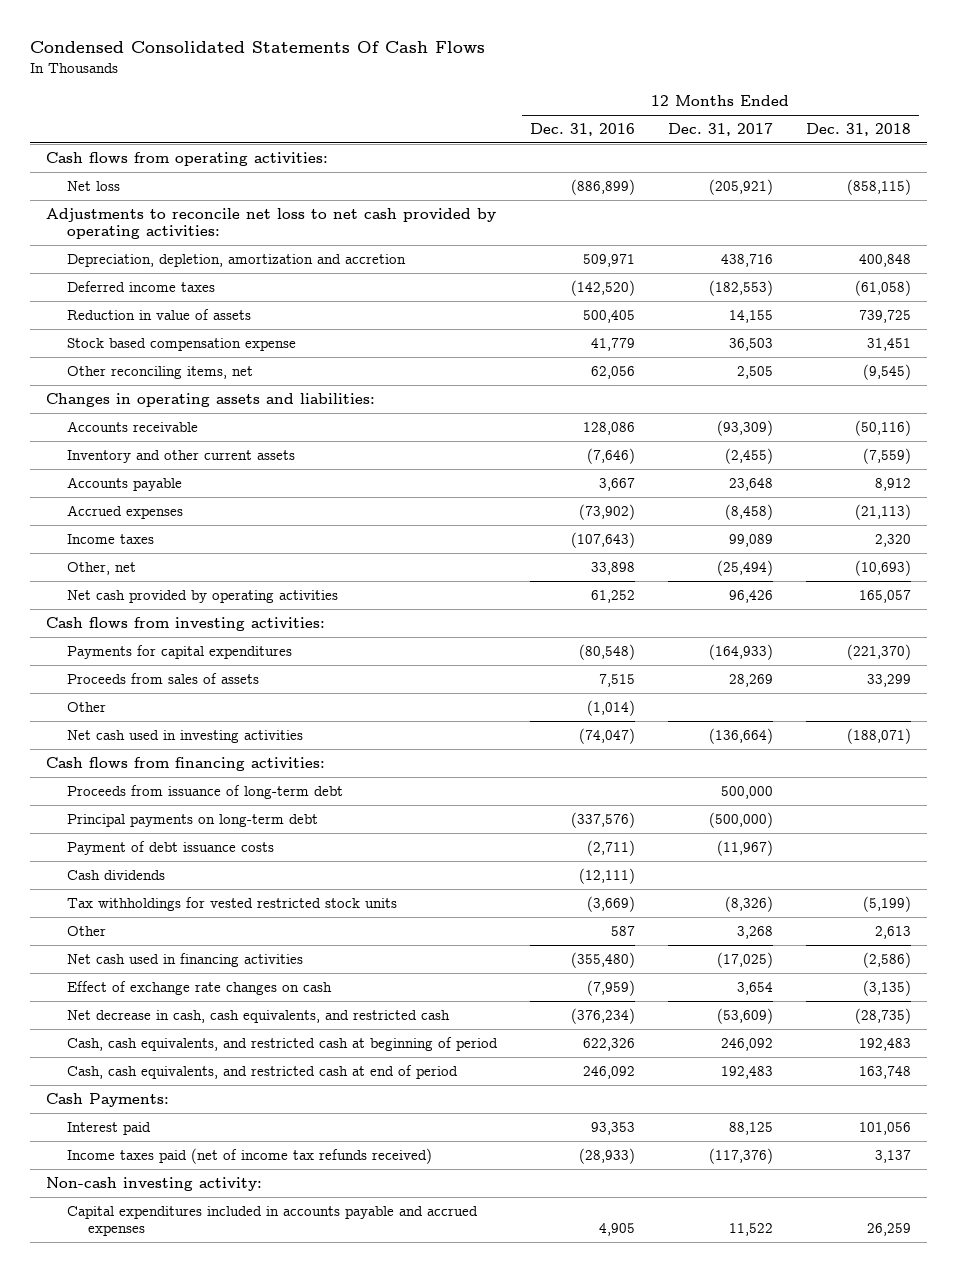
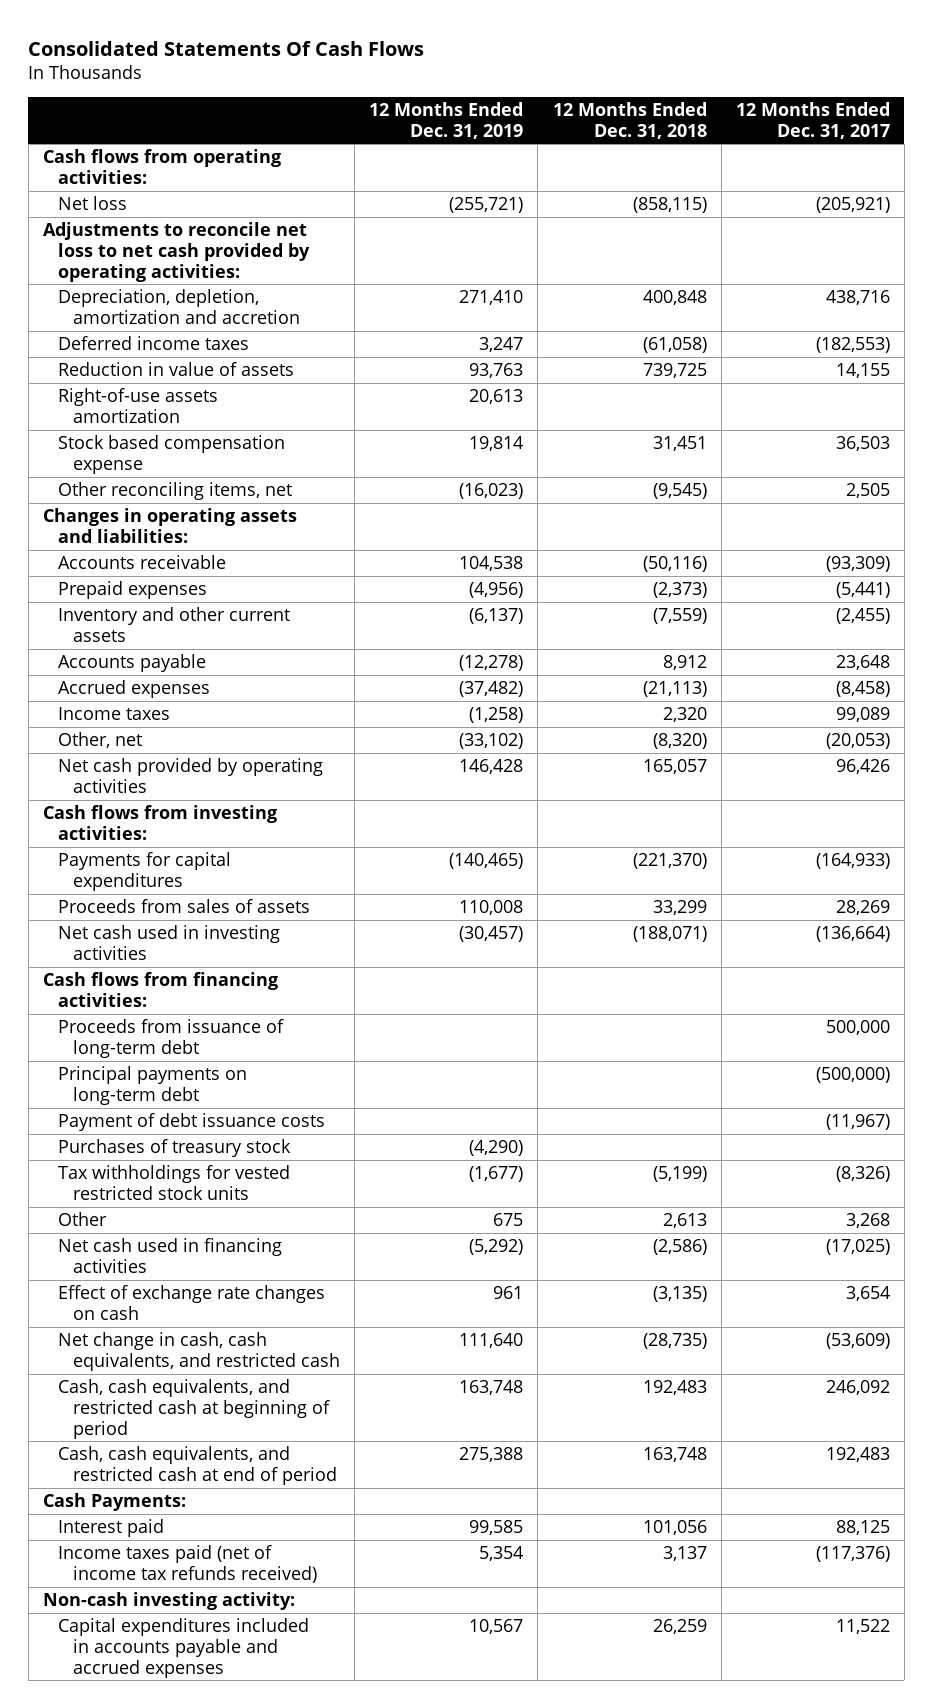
- Condensed Consolidated Statements Of Cash Flows
+ Consolidated Statements Of Cash Flows
- | 12 Months Ended Dec. 31, 2016 | 12 Months Ended Dec. 31, 2017 | 12 Months Ended Dec. 31, 2018
+ | 12 Months Ended Dec. 31, 2019 | 12 Months Ended Dec. 31, 2018 | 12 Months Ended Dec. 31, 2017
+ Right-of-use assets amortization | 20,613 | |
+ Prepaid expenses | (4,956) | (2,373) | (5,441)
- Other, net | 33,898 | (25,494) | (10,693)
+ Other, net | (33,102) | (8,320) | (20,053)
- Other | (1,014) | |
- Cash dividends | (12,111) | |
+ Purchases of treasury stock | (4,290) | |
- Net decrease in cash, cash equivalents, and restricted cash | (376,234) | (53,609) | (28,735)
+ Net change in cash, cash equivalents, and restricted cash | 111,640 | (28,735) | (53,609)

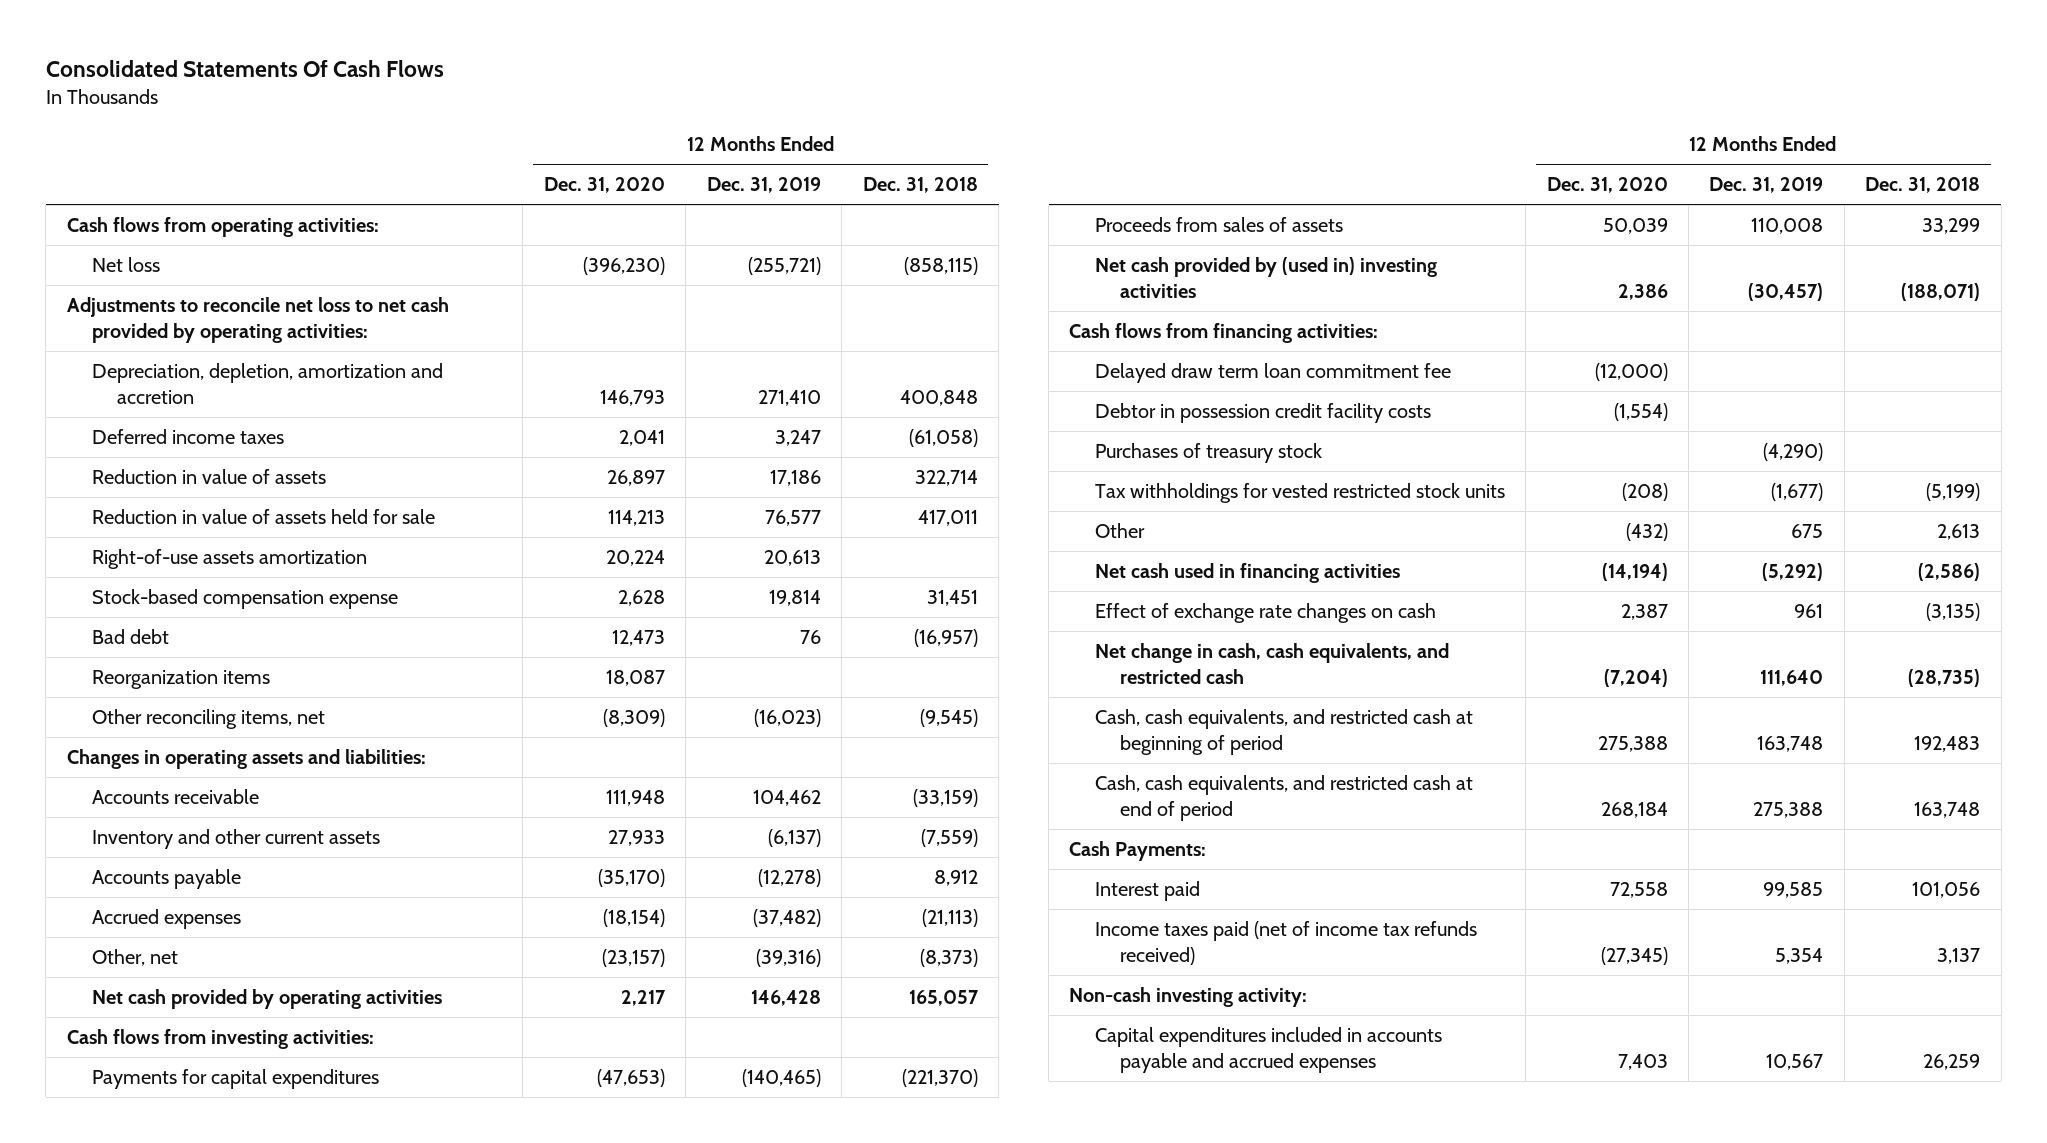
- | 12 Months Ended Dec. 31, 2019 | 12 Months Ended Dec. 31, 2018 | 12 Months Ended Dec. 31, 2017
+ | 12 Months Ended Dec. 31, 2020 | 12 Months Ended Dec. 31, 2019 | 12 Months Ended Dec. 31, 2018
- Reduction in value of assets | 93,763 | 739,725 | 14,155
+ Reduction in value of assets | 26,897 | 17,186 | 322,714
+ Reduction in value of assets held for sale | 114,213 | 76,577 | 417,011
- Stock based compensation expense | 19,814 | 31,451 | 36,503
+ Stock-based compensation expense | 2,628 | 19,814 | 31,451
+ Bad debt | 12,473 | 76 | (16,957)
+ Reorganization items | 18,087 | |
- Accounts receivable | 104,538 | (50,116) | (93,309)
- Prepaid expenses | (4,956) | (2,373) | (5,441)
+ Accounts receivable | 111,948 | 104,462 | (33,159)
- Income taxes | (1,258) | 2,320 | 99,089
- Other, net | (33,102) | (8,320) | (20,053)
+ Other, net | (23,157) | (39,316) | (8,373)
- Net cash used in investing activities | (30,457) | (188,071) | (136,664)
+ Net cash provided by (used in) investing activities | 2,386 | (30,457) | (188,071)
- Proceeds from issuance of long-term debt | | | 500,000
- Principal payments on long-term debt | | | (500,000)
- Payment of debt issuance costs | | | (11,967)
+ Delayed draw term loan commitment fee | (12,000) | |
+ Debtor in possession credit facility costs | (1,554) | |

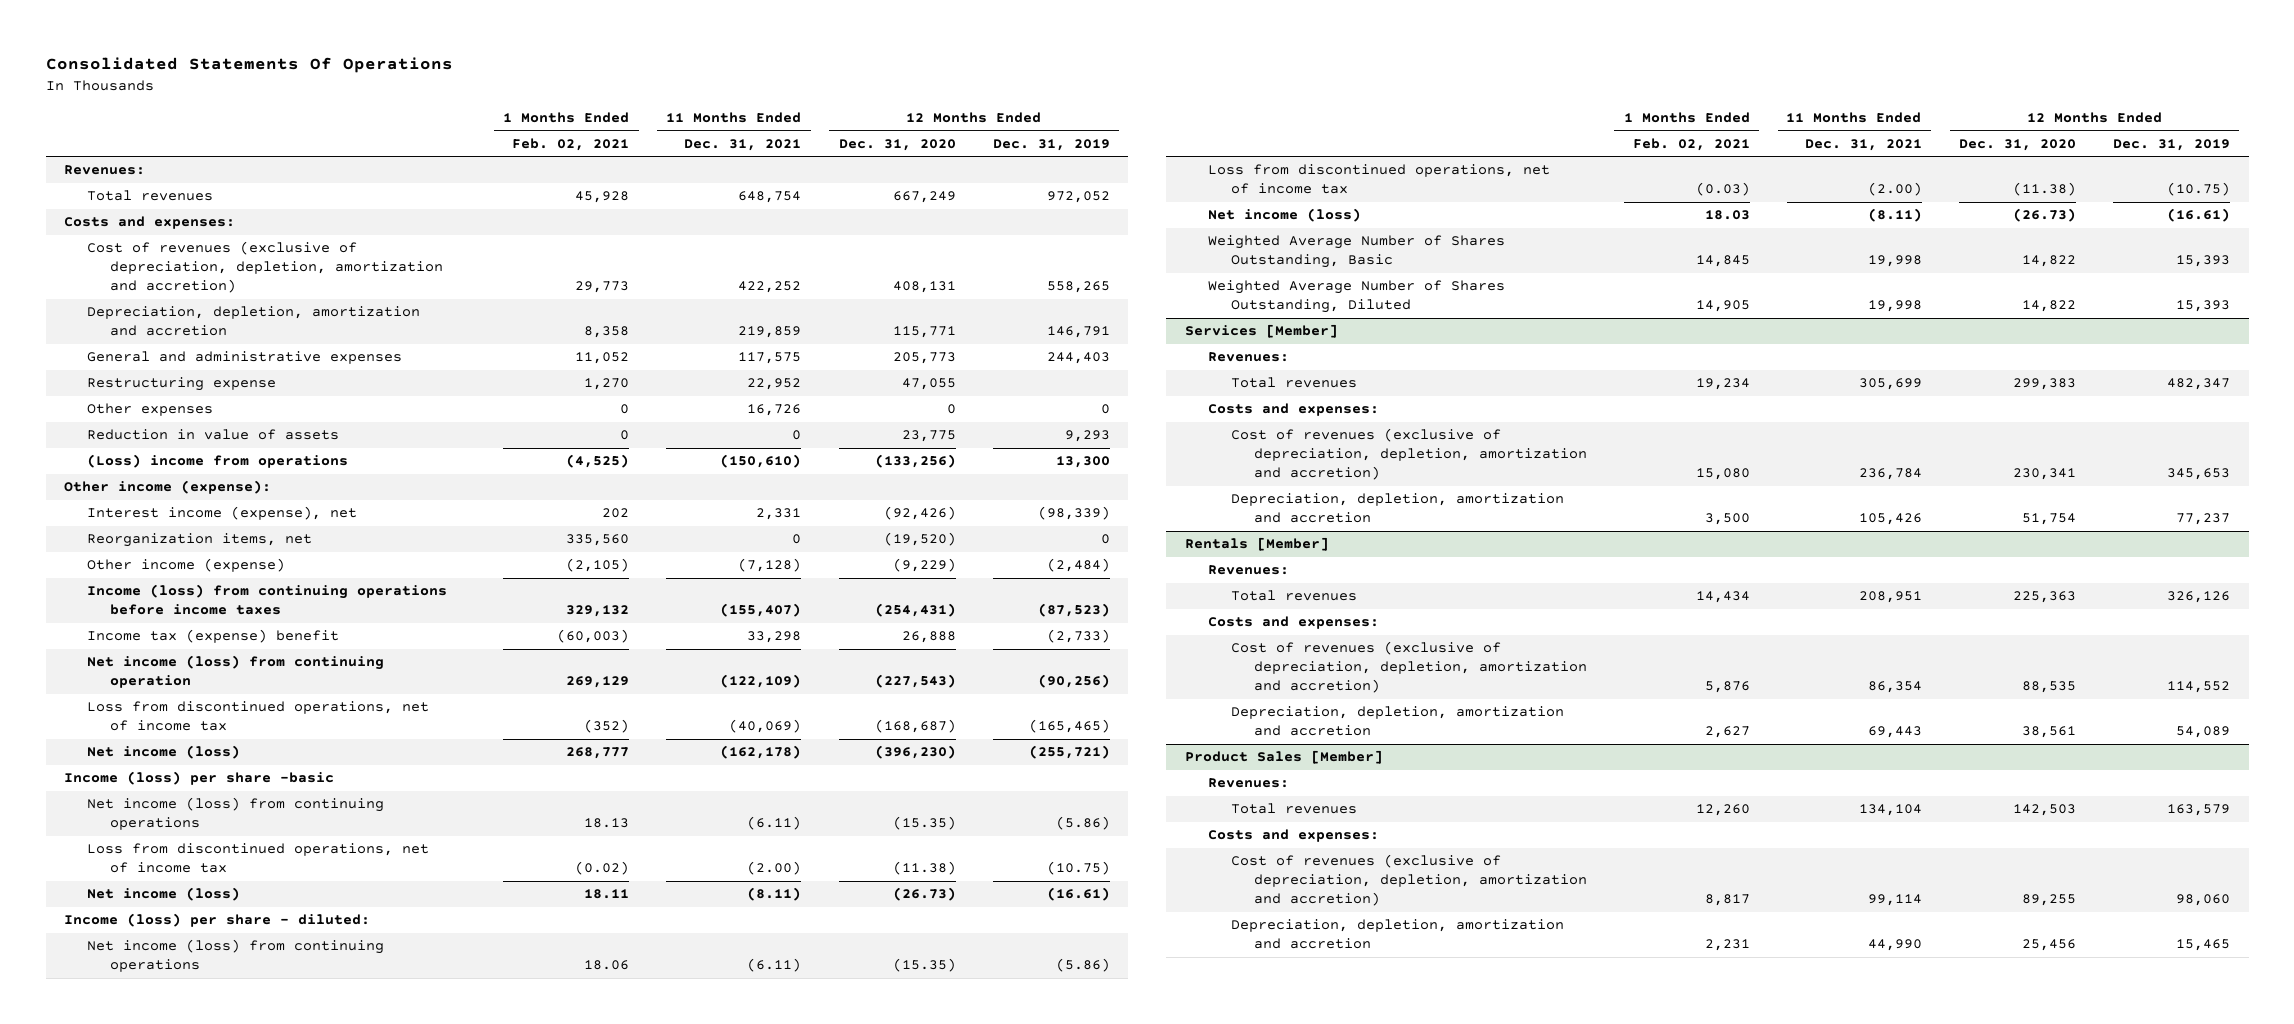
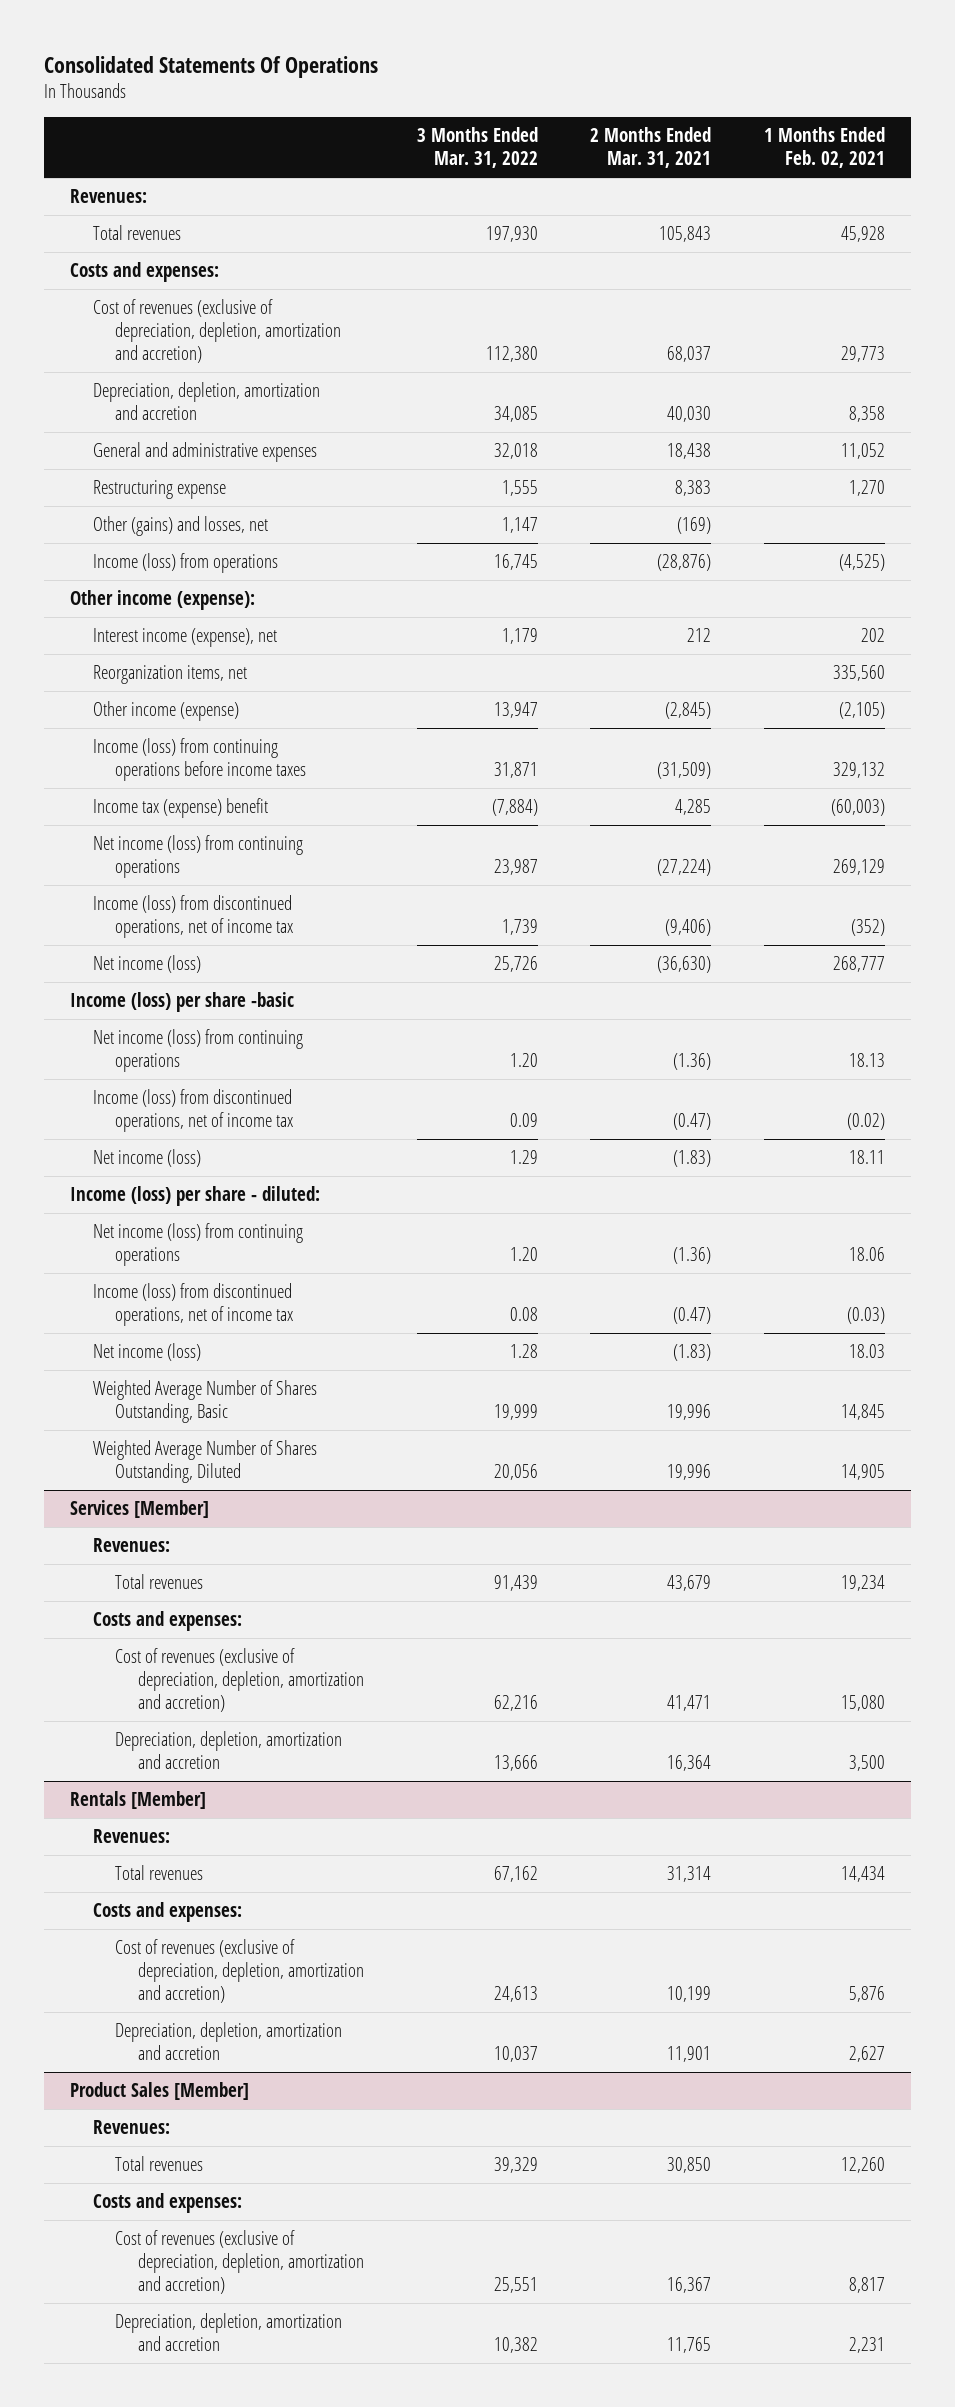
- | 1 Months Ended Feb. 02, 2021 | 11 Months Ended Dec. 31, 2021 | 12 Months Ended Dec. 31, 2020 | 12 Months Ended Dec. 31, 2019
+ | 3 Months Ended Mar. 31, 2022 | 2 Months Ended Mar. 31, 2021 | 1 Months Ended Feb. 02, 2021
- Other expenses | 0 | 16,726 | 0 | 0
- Reduction in value of assets | 0 | 0 | 23,775 | 9,293
- (Loss) income from operations | (4,525) | (150,610) | (133,256) | 13,300
+ Other (gains) and losses, net | 1,147 | (169) |
+ Income (loss) from operations | 16,745 | (28,876) | (4,525)
- Net income (loss) from continuing operation | 269,129 | (122,109) | (227,543) | (90,256)
- Loss from discontinued operations, net of income tax | (352) | (40,069) | (168,687) | (165,465)
+ Net income (loss) from continuing operations | 23,987 | (27,224) | 269,129
+ Income (loss) from discontinued operations, net of income tax | 1,739 | (9,406) | (352)
- Loss from discontinued operations, net of income tax | (0.02) | (2.00) | (11.38) | (10.75)
+ Income (loss) from discontinued operations, net of income tax | 0.09 | (0.47) | (0.02)
- Loss from discontinued operations, net of income tax | (0.03) | (2.00) | (11.38) | (10.75)
+ Income (loss) from discontinued operations, net of income tax | 0.08 | (0.47) | (0.03)

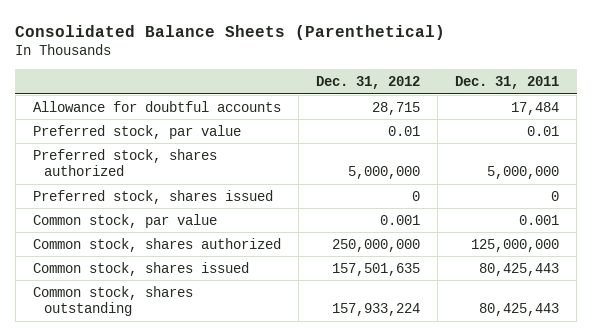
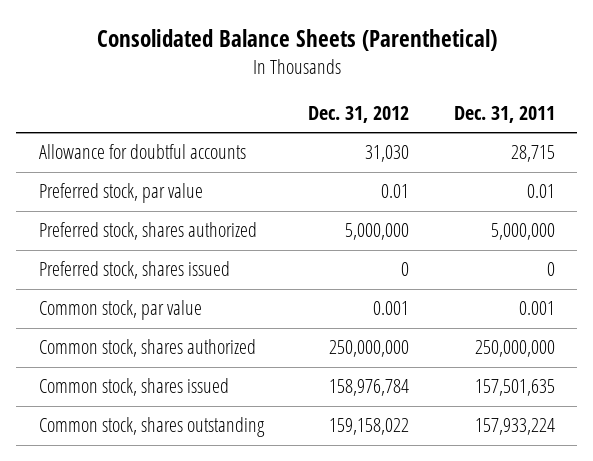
- Allowance for doubtful accounts | 28,715 | 17,484
+ Allowance for doubtful accounts | 31,030 | 28,715
- Common stock, shares authorized | 250,000,000 | 125,000,000
- Common stock, shares issued | 157,501,635 | 80,425,443
- Common stock, shares outstanding | 157,933,224 | 80,425,443
+ Common stock, shares authorized | 250,000,000 | 250,000,000
+ Common stock, shares issued | 158,976,784 | 157,501,635
+ Common stock, shares outstanding | 159,158,022 | 157,933,224

